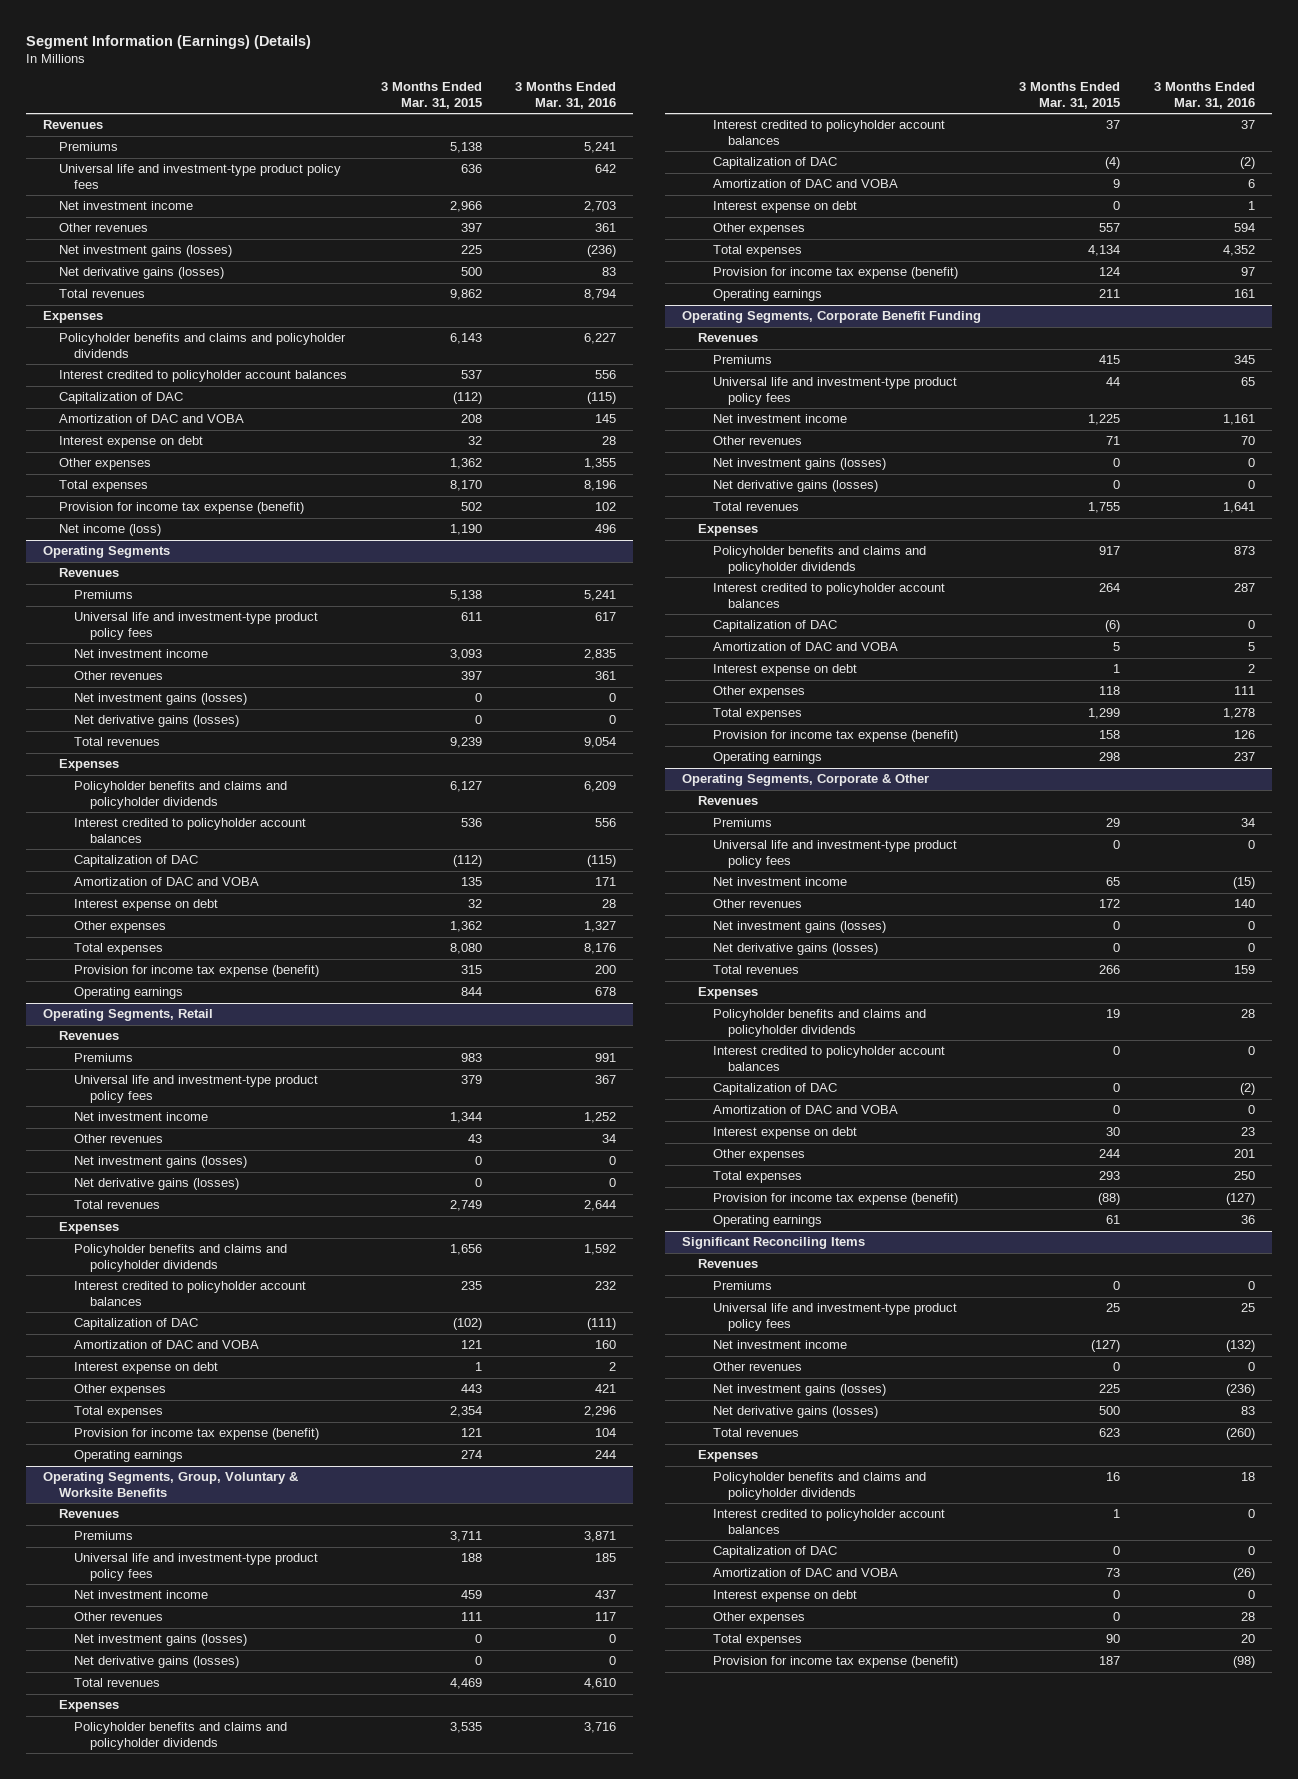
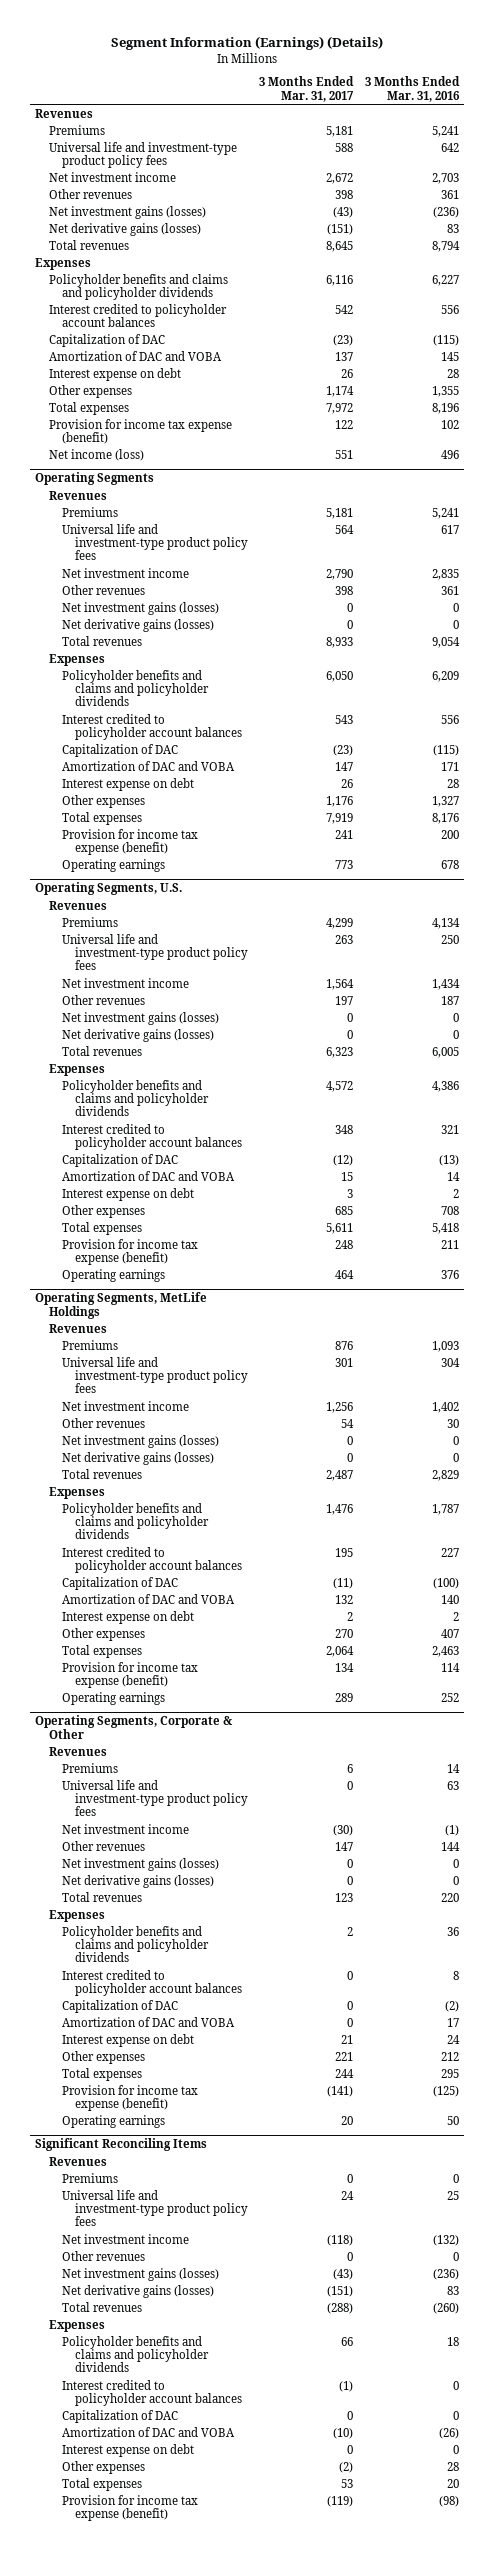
- | 3 Months Ended Mar. 31, 2015 | 3 Months Ended Mar. 31, 2016
+ | 3 Months Ended Mar. 31, 2017 | 3 Months Ended Mar. 31, 2016
- Operating Segments, Retail
+ Operating Segments, U.S.
- Premiums | 983 | 991
- Universal life and investment-type product policy fees | 379 | 367
- Net investment income | 1,344 | 1,252
- Other revenues | 43 | 34
+ Premiums | 4,299 | 4,134
+ Universal life and investment-type product policy fees | 263 | 250
+ Net investment income | 1,564 | 1,434
+ Other revenues | 197 | 187
- Total revenues | 2,749 | 2,644
+ Total revenues | 6,323 | 6,005
- Policyholder benefits and claims and policyholder dividends | 1,656 | 1,592
- Interest credited to policyholder account balances | 235 | 232
- Capitalization of DAC | (102) | (111)
- Amortization of DAC and VOBA | 121 | 160
+ Policyholder benefits and claims and policyholder dividends | 4,572 | 4,386
+ Interest credited to policyholder account balances | 348 | 321
+ Capitalization of DAC | (12) | (13)
+ Amortization of DAC and VOBA | 15 | 14
- Other expenses | 443 | 421
- Total expenses | 2,354 | 2,296
- Provision for income tax expense (benefit) | 121 | 104
- Operating earnings | 274 | 244
- Operating Segments, Group, Voluntary & Worksite Benefits
- Revenues
- Premiums | 3,711 | 3,871
- Universal life and investment-type product policy fees | 188 | 185
- Net investment income | 459 | 437
- Other revenues | 111 | 117
- Net investment gains (losses) | 0 | 0
- Net derivative gains (losses) | 0 | 0
- Total revenues | 4,469 | 4,610
- Expenses
- Policyholder benefits and claims and policyholder dividends | 3,535 | 3,716
- Interest credited to policyholder account balances | 37 | 37
- Capitalization of DAC | (4) | (2)
- Amortization of DAC and VOBA | 9 | 6
- Interest expense on debt | 0 | 1
- Other expenses | 557 | 594
- Total expenses | 4,134 | 4,352
- Provision for income tax expense (benefit) | 124 | 97
- Operating earnings | 211 | 161
- Operating Segments, Corporate Benefit Funding
+ Other expenses | 685 | 708
+ Total expenses | 5,611 | 5,418
+ Provision for income tax expense (benefit) | 248 | 211
+ Operating earnings | 464 | 376
+ Operating Segments, MetLife Holdings
- Premiums | 415 | 345
- Universal life and investment-type product policy fees | 44 | 65
- Net investment income | 1,225 | 1,161
- Other revenues | 71 | 70
+ Premiums | 876 | 1,093
+ Universal life and investment-type product policy fees | 301 | 304
+ Net investment income | 1,256 | 1,402
+ Other revenues | 54 | 30
- Total revenues | 1,755 | 1,641
+ Total revenues | 2,487 | 2,829
- Policyholder benefits and claims and policyholder dividends | 917 | 873
- Interest credited to policyholder account balances | 264 | 287
- Capitalization of DAC | (6) | 0
- Amortization of DAC and VOBA | 5 | 5
+ Policyholder benefits and claims and policyholder dividends | 1,476 | 1,787
+ Interest credited to policyholder account balances | 195 | 227
+ Capitalization of DAC | (11) | (100)
+ Amortization of DAC and VOBA | 132 | 140
- Other expenses | 118 | 111
- Total expenses | 1,299 | 1,278
- Provision for income tax expense (benefit) | 158 | 126
- Operating earnings | 298 | 237
+ Other expenses | 270 | 407
+ Total expenses | 2,064 | 2,463
+ Provision for income tax expense (benefit) | 134 | 114
+ Operating earnings | 289 | 252
@ Operating Segments, Corporate & Other
- Premiums | 29 | 34
- Universal life and investment-type product policy fees | 0 | 0
- Net investment income | 65 | (15)
- Other revenues | 172 | 140
+ Premiums | 6 | 14
+ Universal life and investment-type product policy fees | 0 | 63
+ Net investment income | (30) | (1)
+ Other revenues | 147 | 144
- Total revenues | 266 | 159
+ Total revenues | 123 | 220
- Policyholder benefits and claims and policyholder dividends | 19 | 28
- Interest credited to policyholder account balances | 0 | 0
+ Policyholder benefits and claims and policyholder dividends | 2 | 36
+ Interest credited to policyholder account balances | 0 | 8
- Amortization of DAC and VOBA | 0 | 0
- Interest expense on debt | 30 | 23
- Other expenses | 244 | 201
- Total expenses | 293 | 250
- Provision for income tax expense (benefit) | (88) | (127)
- Operating earnings | 61 | 36
+ Amortization of DAC and VOBA | 0 | 17
+ Interest expense on debt | 21 | 24
+ Other expenses | 221 | 212
+ Total expenses | 244 | 295
+ Provision for income tax expense (benefit) | (141) | (125)
+ Operating earnings | 20 | 50

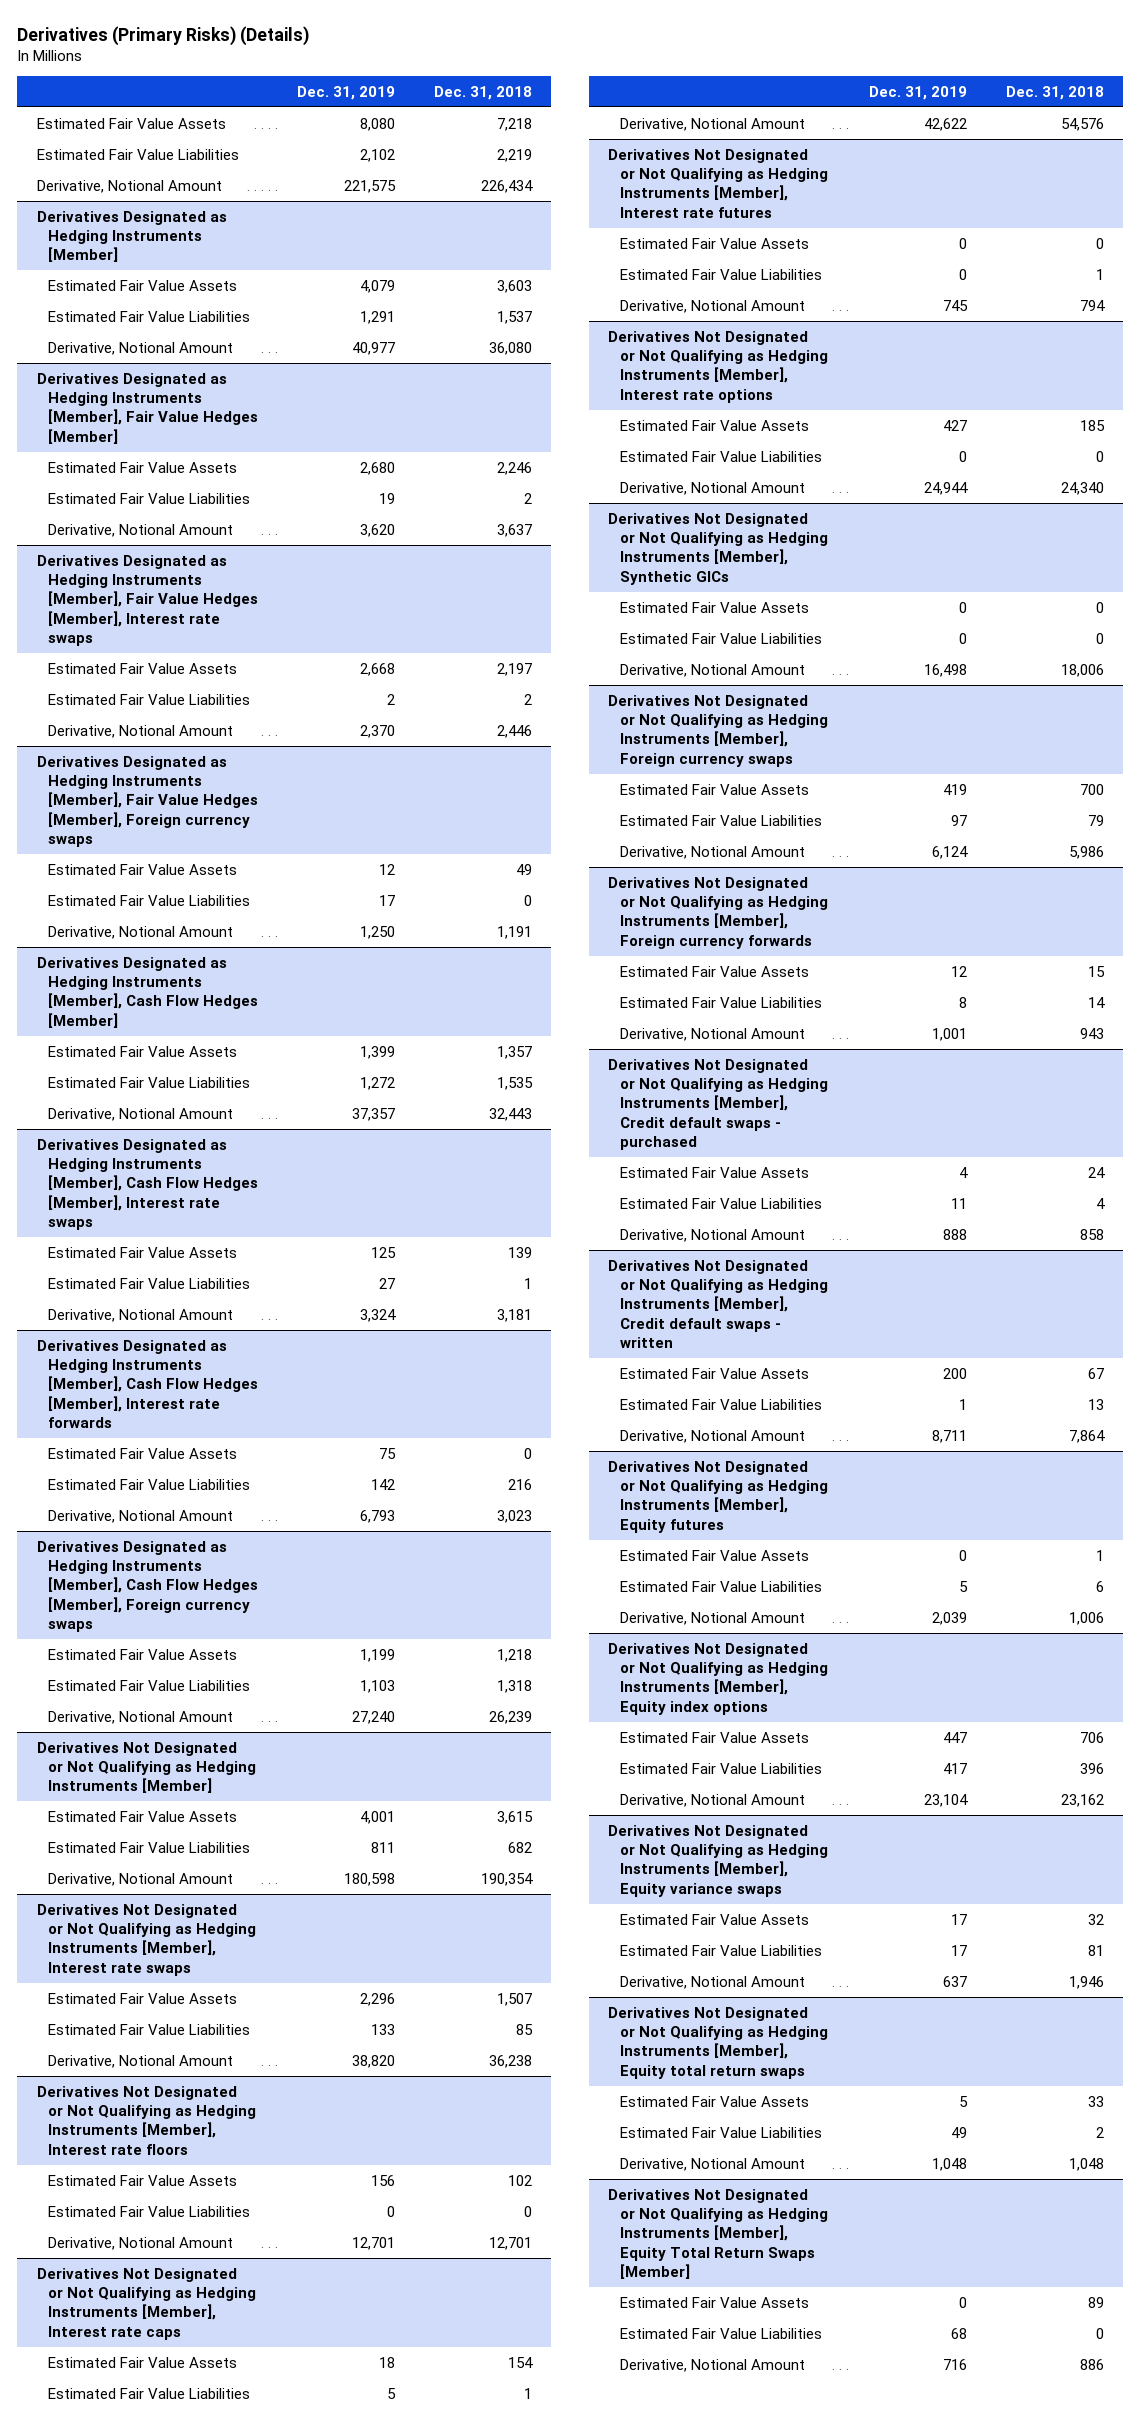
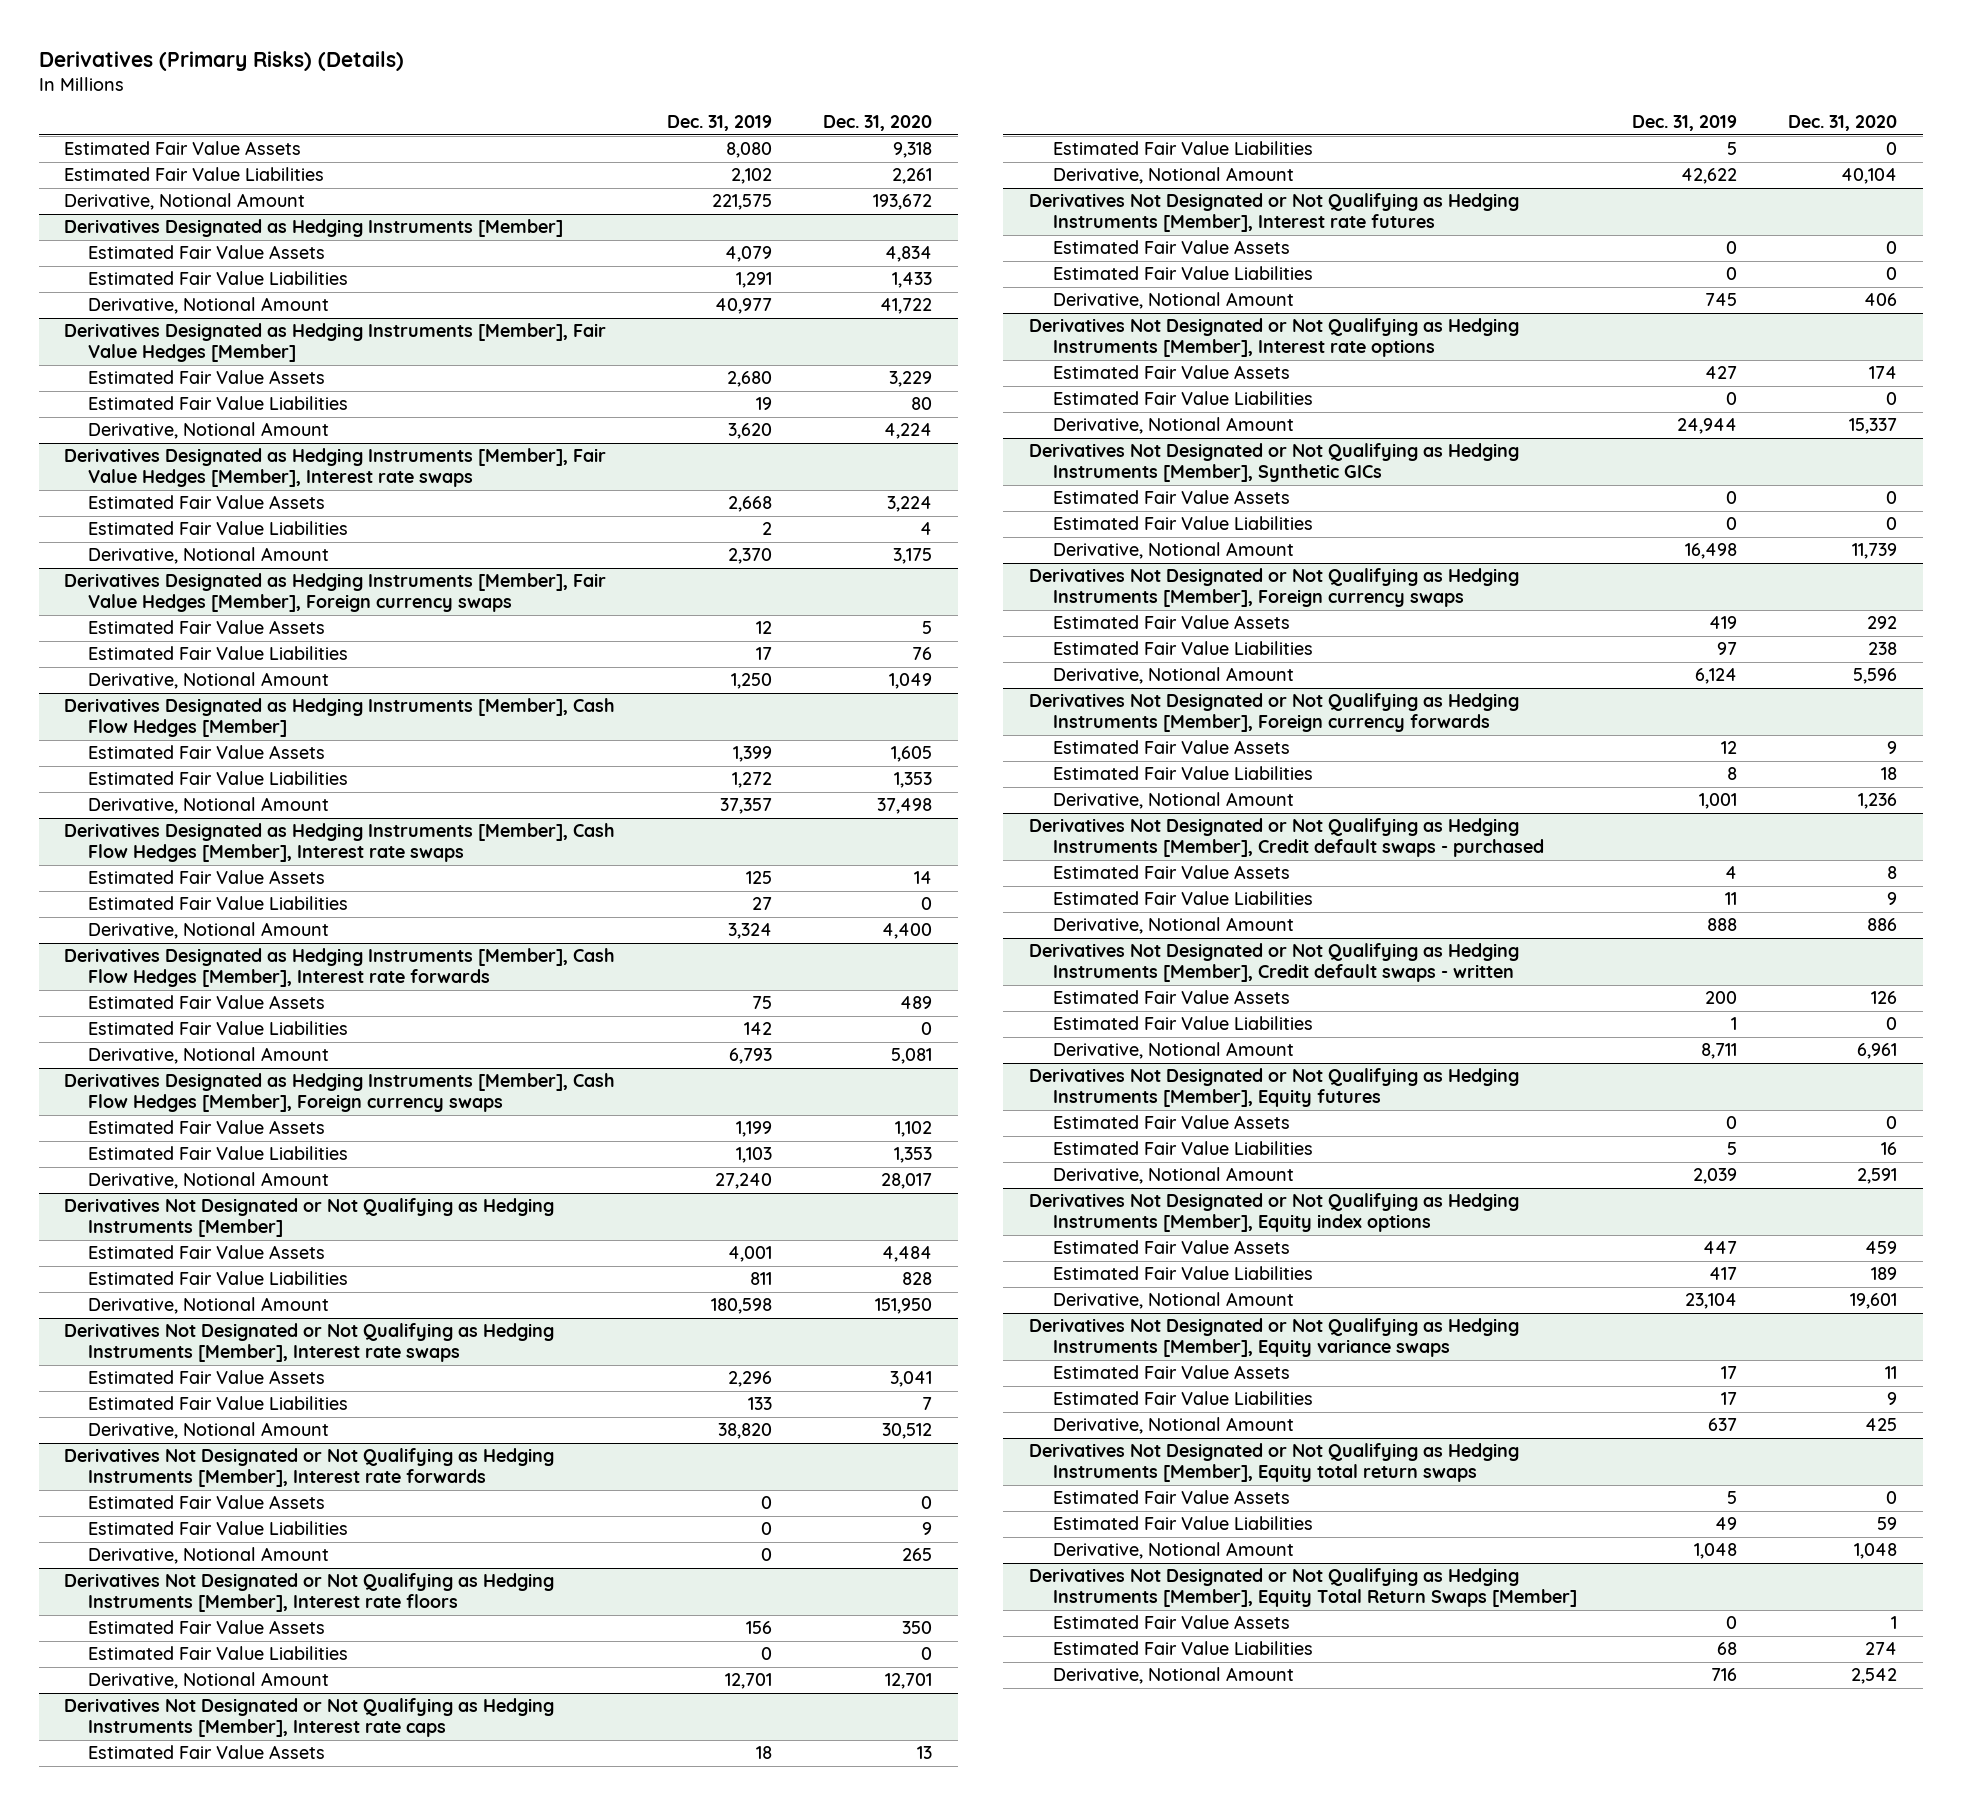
- | Dec. 31, 2019 | Dec. 31, 2018
+ | Dec. 31, 2019 | Dec. 31, 2020
+ Derivatives Not Designated or Not Qualifying as Hedging Instruments [Member], Interest rate forwards
+ Estimated Fair Value Assets | 0 | 0
+ Estimated Fair Value Liabilities | 0 | 9
+ Derivative, Notional Amount | 0 | 265

